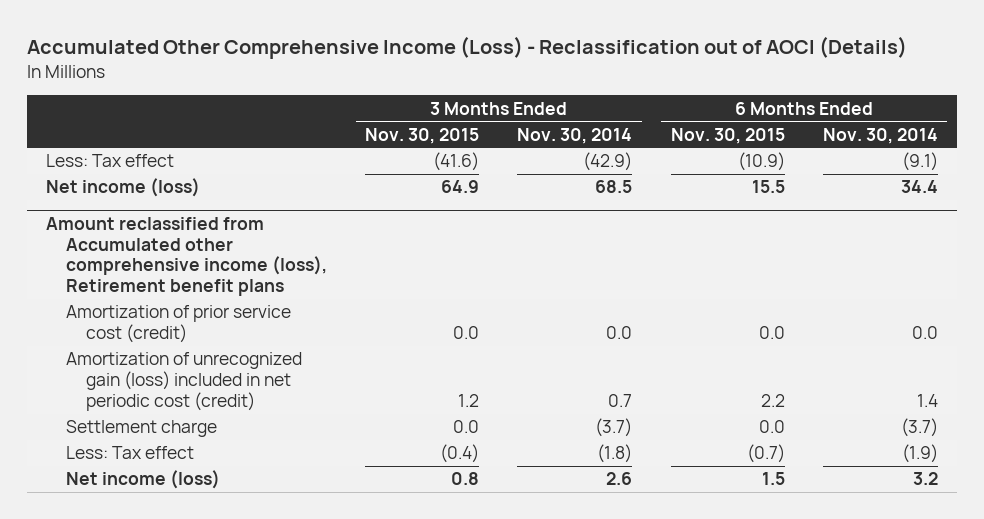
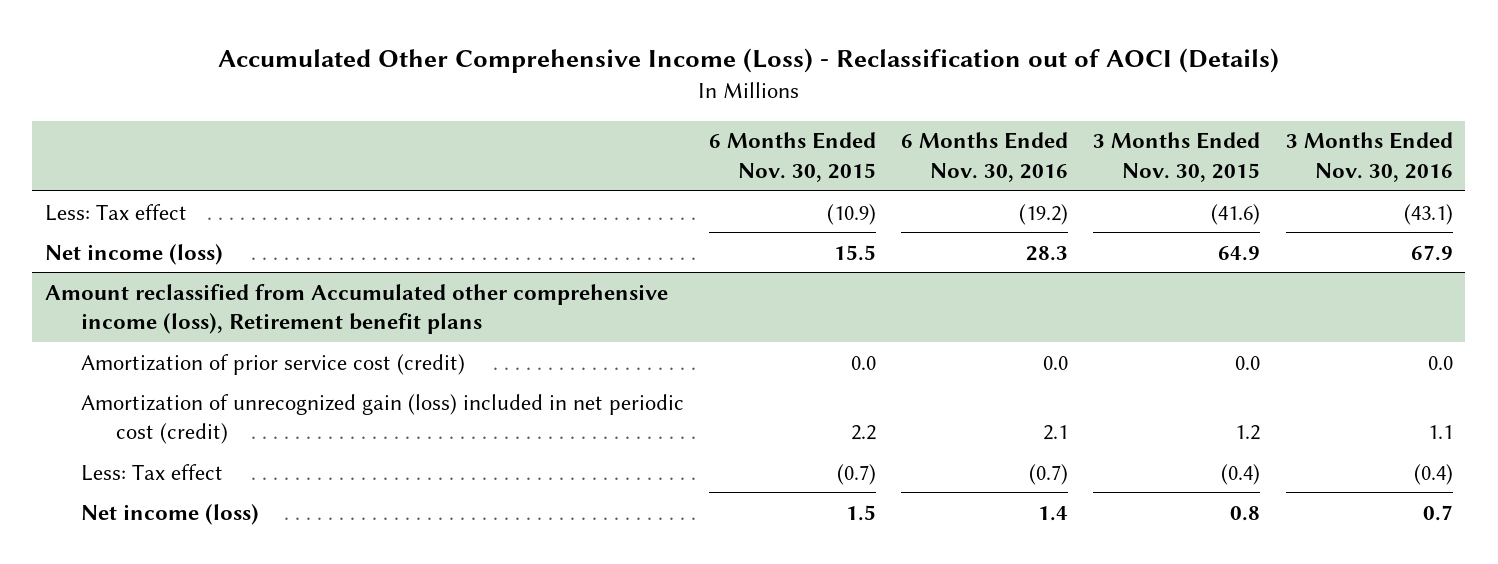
- | 3 Months Ended Nov. 30, 2015 | 3 Months Ended Nov. 30, 2014 | 6 Months Ended Nov. 30, 2015 | 6 Months Ended Nov. 30, 2014
+ | 6 Months Ended Nov. 30, 2015 | 6 Months Ended Nov. 30, 2016 | 3 Months Ended Nov. 30, 2015 | 3 Months Ended Nov. 30, 2016
@ Amount reclassified from Accumulated other comprehensive income (loss), Retirement benefit plans
- Settlement charge | 0.0 | (3.7) | 0.0 | (3.7)

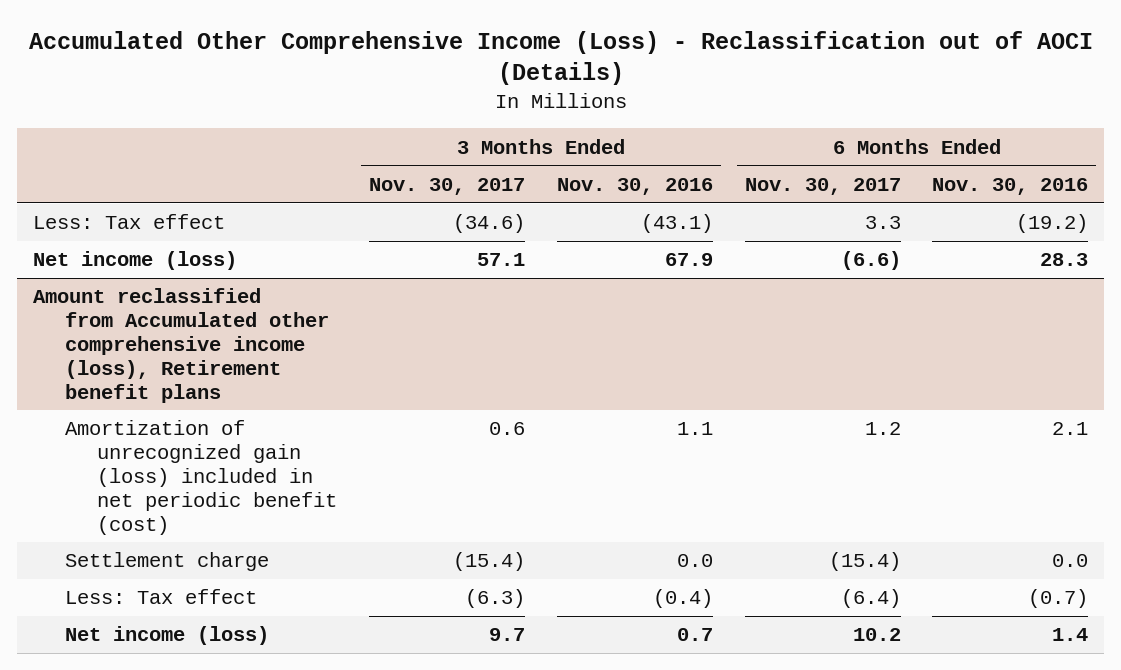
- | 6 Months Ended Nov. 30, 2015 | 6 Months Ended Nov. 30, 2016 | 3 Months Ended Nov. 30, 2015 | 3 Months Ended Nov. 30, 2016
+ | 3 Months Ended Nov. 30, 2017 | 3 Months Ended Nov. 30, 2016 | 6 Months Ended Nov. 30, 2017 | 6 Months Ended Nov. 30, 2016
@ Amount reclassified from Accumulated other comprehensive income (loss), Retirement benefit plans
- Amortization of prior service cost (credit) | 0.0 | 0.0 | 0.0 | 0.0
- Amortization of unrecognized gain (loss) included in net periodic cost (credit) | 2.2 | 2.1 | 1.2 | 1.1
+ Amortization of unrecognized gain (loss) included in net periodic benefit (cost) | 0.6 | 1.1 | 1.2 | 2.1
+ Settlement charge | (15.4) | 0.0 | (15.4) | 0.0

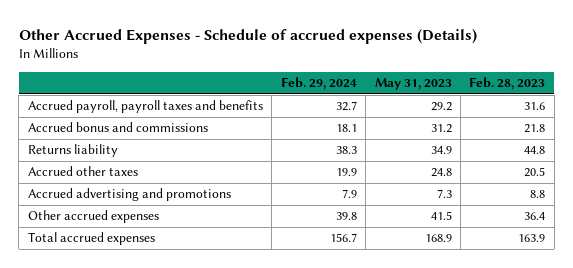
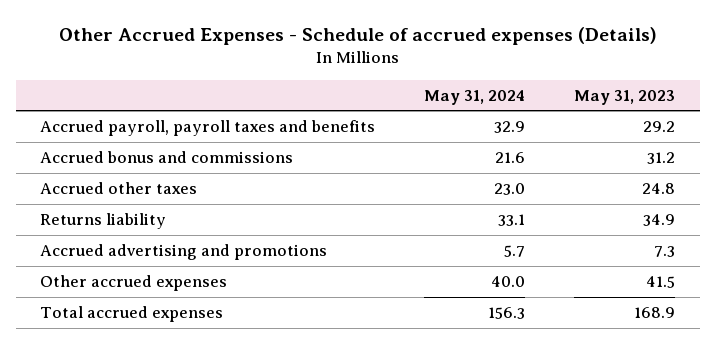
- | Feb. 29, 2024 | May 31, 2023 | Feb. 28, 2023
+ | May 31, 2024 | May 31, 2023
moved down: Returns liability | 33.1 | 34.9

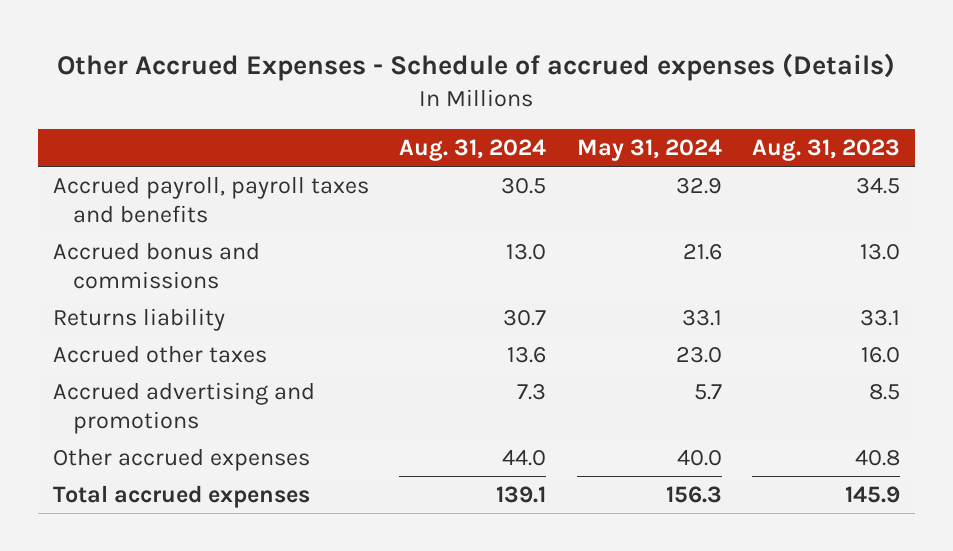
- | May 31, 2024 | May 31, 2023
+ | Aug. 31, 2024 | May 31, 2024 | Aug. 31, 2023
moved down: Accrued other taxes | 13.6 | 23.0 | 16.0

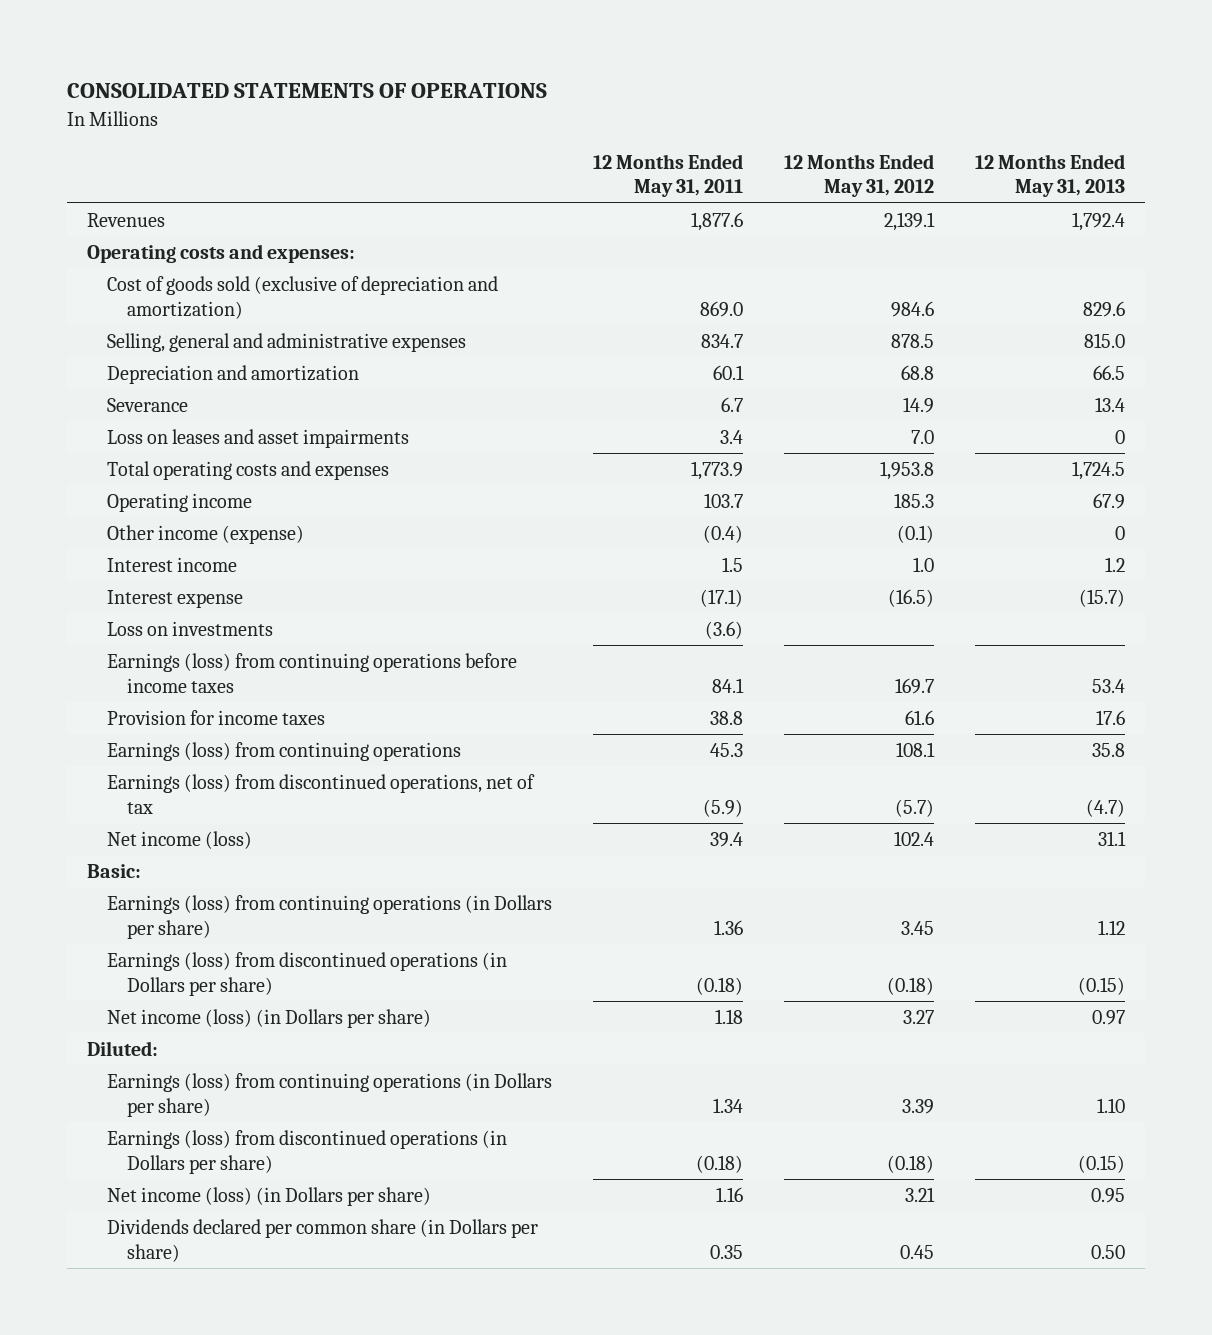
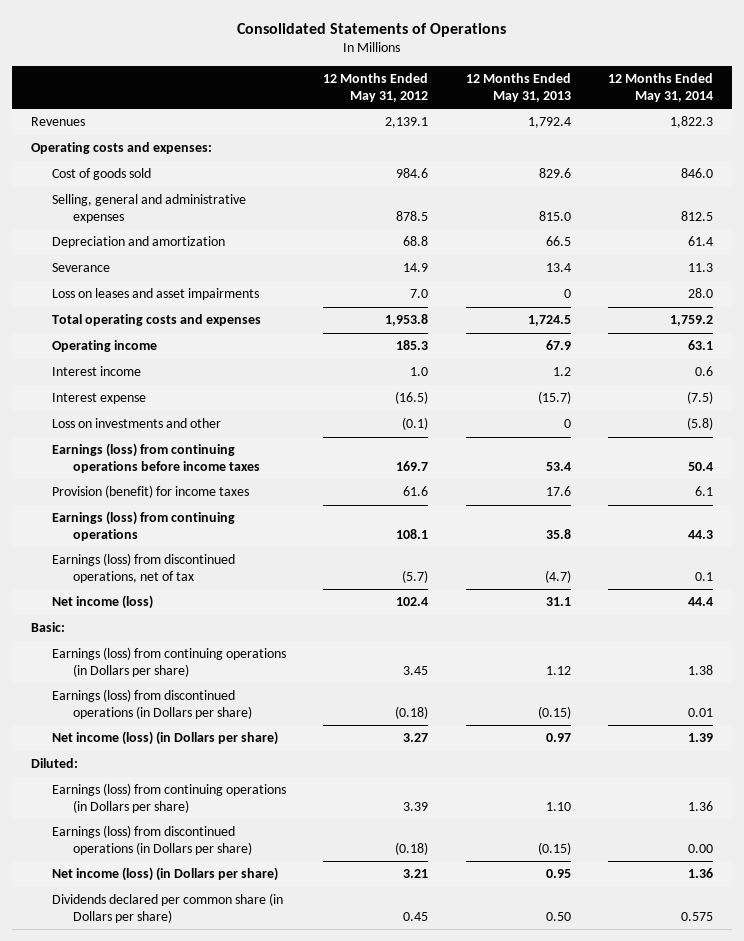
- CONSOLIDATED STATEMENTS OF OPERATIONS
+ Consolidated Statements of Operations
- | 12 Months Ended May 31, 2011 | 12 Months Ended May 31, 2012 | 12 Months Ended May 31, 2013
+ | 12 Months Ended May 31, 2012 | 12 Months Ended May 31, 2013 | 12 Months Ended May 31, 2014
- Cost of goods sold (exclusive of depreciation and amortization) | 869.0 | 984.6 | 829.6
+ Cost of goods sold | 984.6 | 829.6 | 846.0
- Other income (expense) | (0.4) | (0.1) | 0
- Loss on investments | (3.6) | |
+ Loss on investments and other | (0.1) | 0 | (5.8)
- Provision for income taxes | 38.8 | 61.6 | 17.6
+ Provision (benefit) for income taxes | 61.6 | 17.6 | 6.1

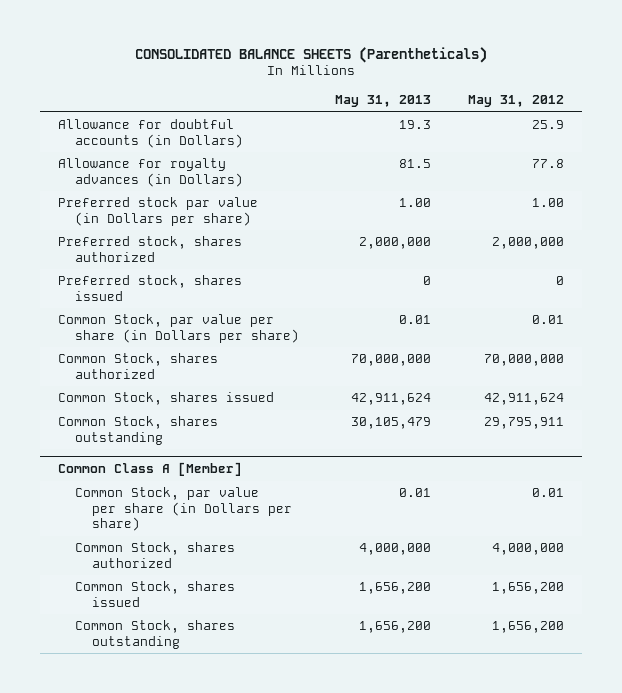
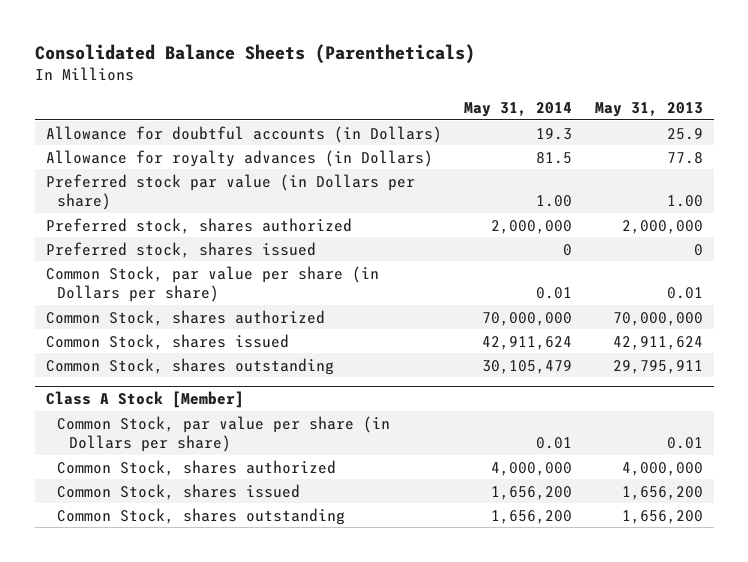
- CONSOLIDATED BALANCE SHEETS (Parentheticals)
+ Consolidated Balance Sheets (Parentheticals)
- | May 31, 2013 | May 31, 2012
+ | May 31, 2014 | May 31, 2013
- Allowance for doubtful accounts (in Dollars) | 19.3 | 25.9
- Allowance for royalty advances (in Dollars) | 81.5 | 77.8
+ Allowance for doubtful accounts (in Dollars) | 19.3 | 25.9
+ Allowance for royalty advances (in Dollars) | 81.5 | 77.8
- Common Stock, shares outstanding | 30,105,479 | 29,795,911
- Common Class A [Member]
+ Common Stock, shares outstanding | 30,105,479 | 29,795,911
+ Class A Stock [Member]

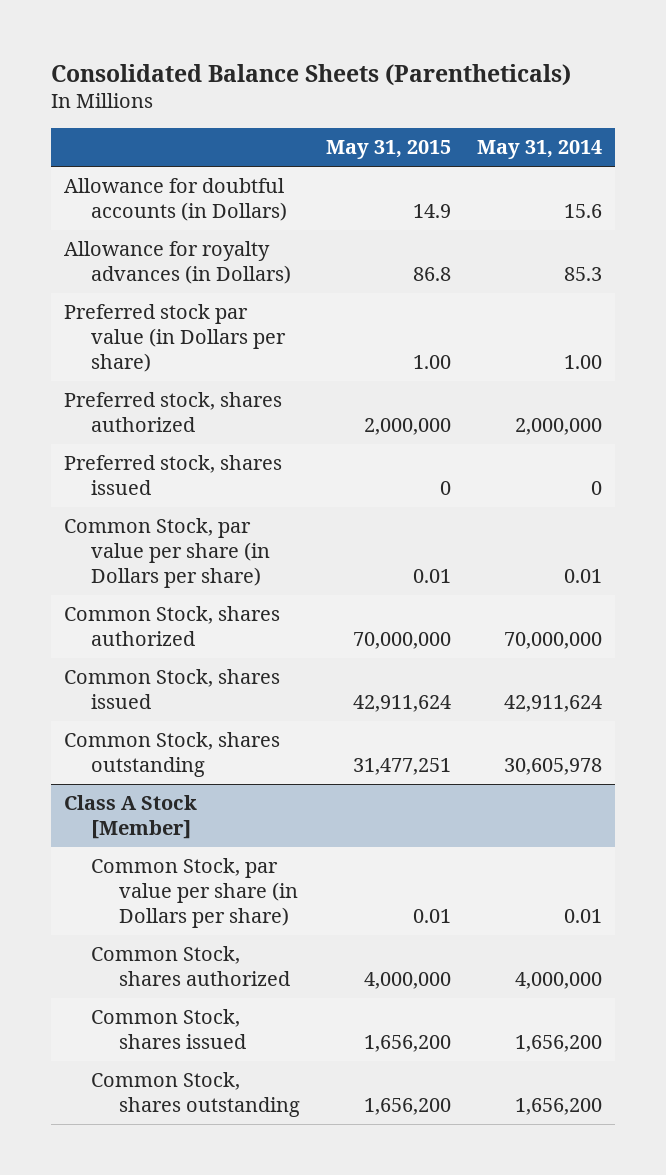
- | May 31, 2014 | May 31, 2013
+ | May 31, 2015 | May 31, 2014
- Allowance for doubtful accounts (in Dollars) | 19.3 | 25.9
- Allowance for royalty advances (in Dollars) | 81.5 | 77.8
+ Allowance for doubtful accounts (in Dollars) | 14.9 | 15.6
+ Allowance for royalty advances (in Dollars) | 86.8 | 85.3
- Common Stock, shares outstanding | 30,105,479 | 29,795,911
+ Common Stock, shares outstanding | 31,477,251 | 30,605,978

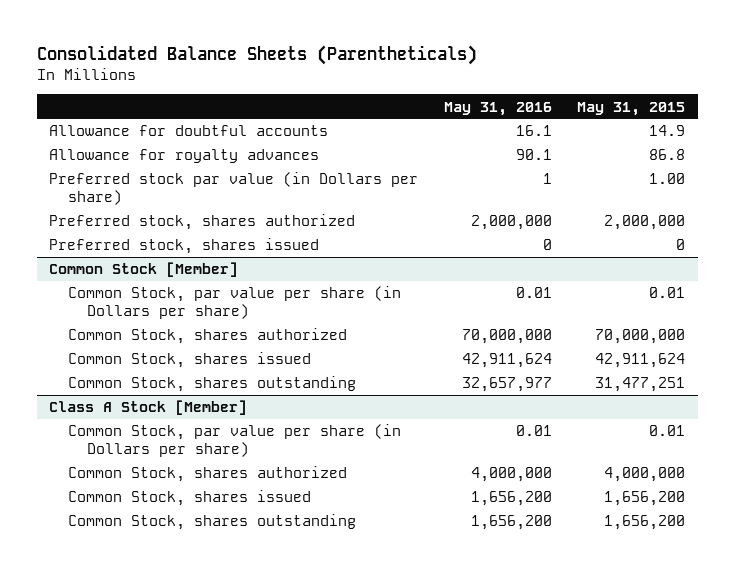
- | May 31, 2015 | May 31, 2014
+ | May 31, 2016 | May 31, 2015
- Allowance for doubtful accounts (in Dollars) | 14.9 | 15.6
- Allowance for royalty advances (in Dollars) | 86.8 | 85.3
+ Allowance for doubtful accounts | 16.1 | 14.9
+ Allowance for royalty advances | 90.1 | 86.8
+ Common Stock [Member]

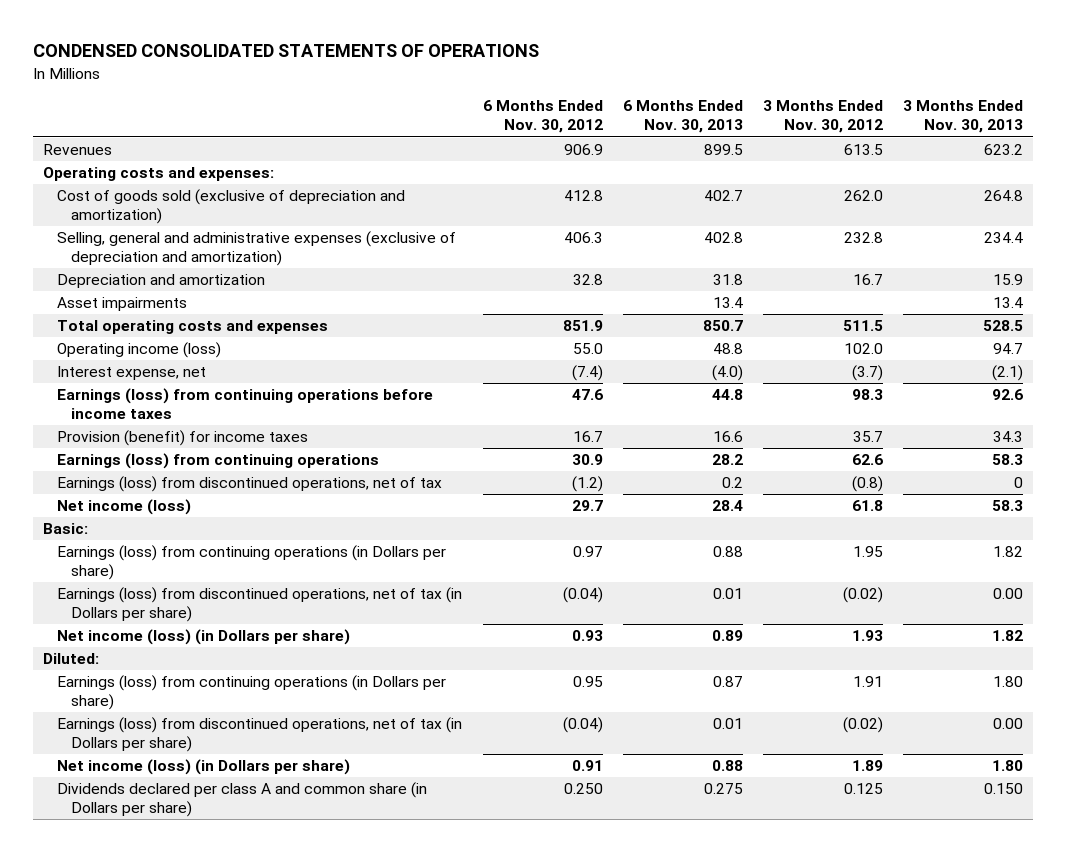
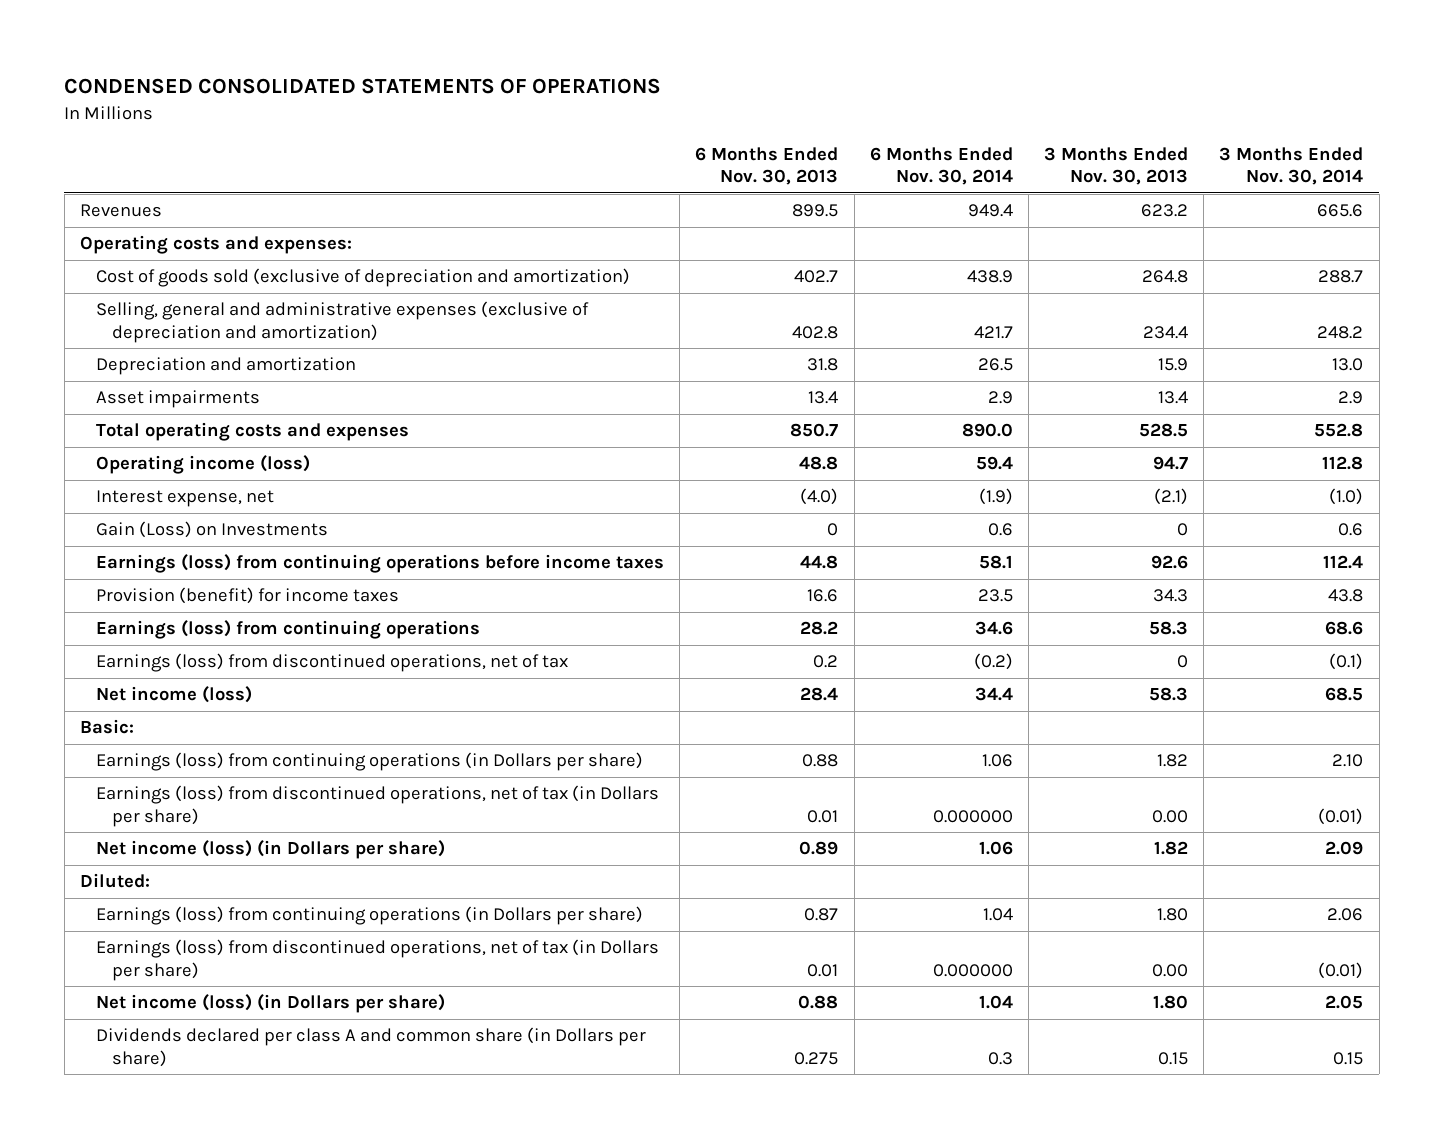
- | 6 Months Ended Nov. 30, 2012 | 6 Months Ended Nov. 30, 2013 | 3 Months Ended Nov. 30, 2012 | 3 Months Ended Nov. 30, 2013
+ | 6 Months Ended Nov. 30, 2013 | 6 Months Ended Nov. 30, 2014 | 3 Months Ended Nov. 30, 2013 | 3 Months Ended Nov. 30, 2014
+ Gain (Loss) on Investments | 0 | 0.6 | 0 | 0.6
- Dividends declared per class A and common share (in Dollars per share) | 0.250 | 0.275 | 0.125 | 0.150
+ Dividends declared per class A and common share (in Dollars per share) | 0.275 | 0.3 | 0.15 | 0.15

